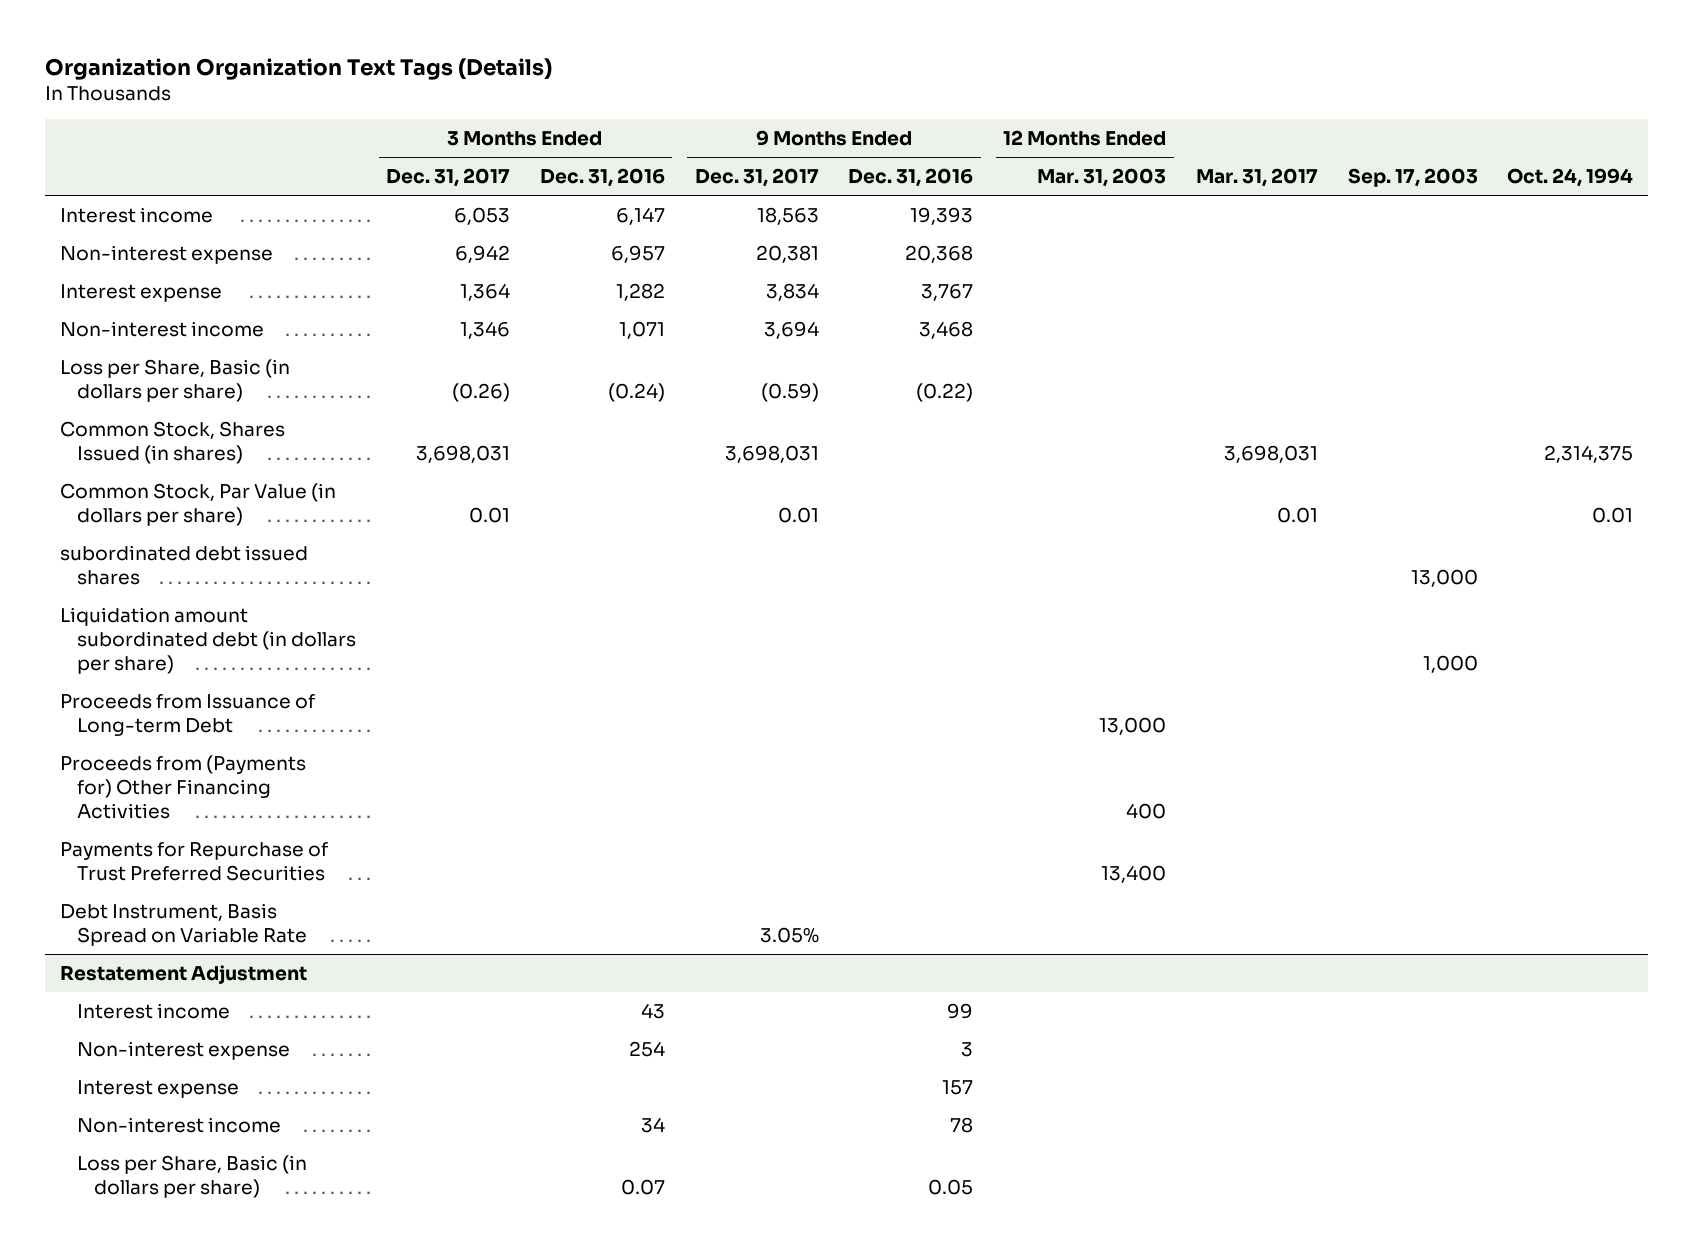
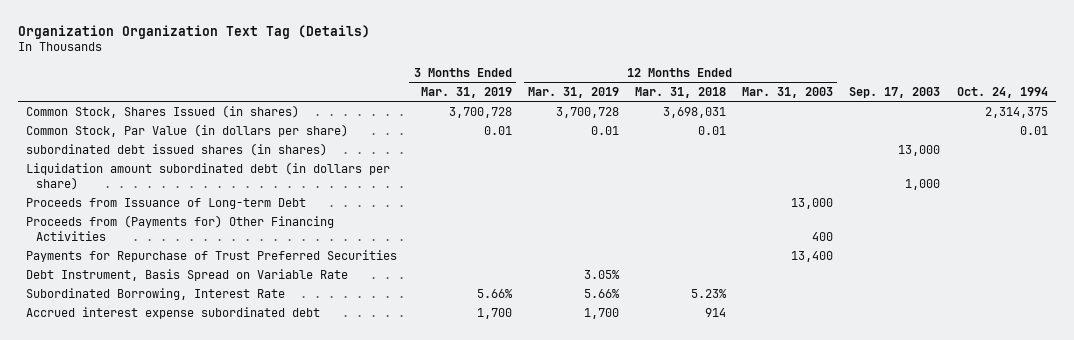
- Organization Organization Text Tags (Details)
+ Organization Organization Text Tag (Details)
- | 3 Months Ended Dec. 31, 2017 | 3 Months Ended Dec. 31, 2016 | 9 Months Ended Dec. 31, 2017 | 9 Months Ended Dec. 31, 2016 | 12 Months Ended Mar. 31, 2003 | Mar. 31, 2017 | Sep. 17, 2003 | Oct. 24, 1994
+ | 3 Months Ended Mar. 31, 2019 | 12 Months Ended Mar. 31, 2019 | 12 Months Ended Mar. 31, 2018 | 12 Months Ended Mar. 31, 2003 | Sep. 17, 2003 | Oct. 24, 1994
- Interest income | 6,053 | 6,147 | 18,563 | 19,393 | | | |
- Non-interest expense | 6,942 | 6,957 | 20,381 | 20,368 | | | |
- Interest expense | 1,364 | 1,282 | 3,834 | 3,767 | | | |
- Non-interest income | 1,346 | 1,071 | 3,694 | 3,468 | | | |
- Loss per Share, Basic (in dollars per share) | (0.26) | (0.24) | (0.59) | (0.22) | | | |
- subordinated debt issued shares | | | | | | | 13,000 |
+ subordinated debt issued shares (in shares) | | | | | 13,000 |
- Restatement Adjustment
- Interest income | | 43 | | 99 | | | |
- Non-interest expense | | 254 | | 3 | | | |
- Interest expense | | | | 157 | | | |
- Non-interest income | | 34 | | 78 | | | |
- Loss per Share, Basic (in dollars per share) | | 0.07 | | 0.05 | | | |
+ Subordinated Borrowing, Interest Rate | 5.66% | 5.66% | 5.23% | | |
+ Accrued interest expense subordinated debt | 1,700 | 1,700 | 914 | | |

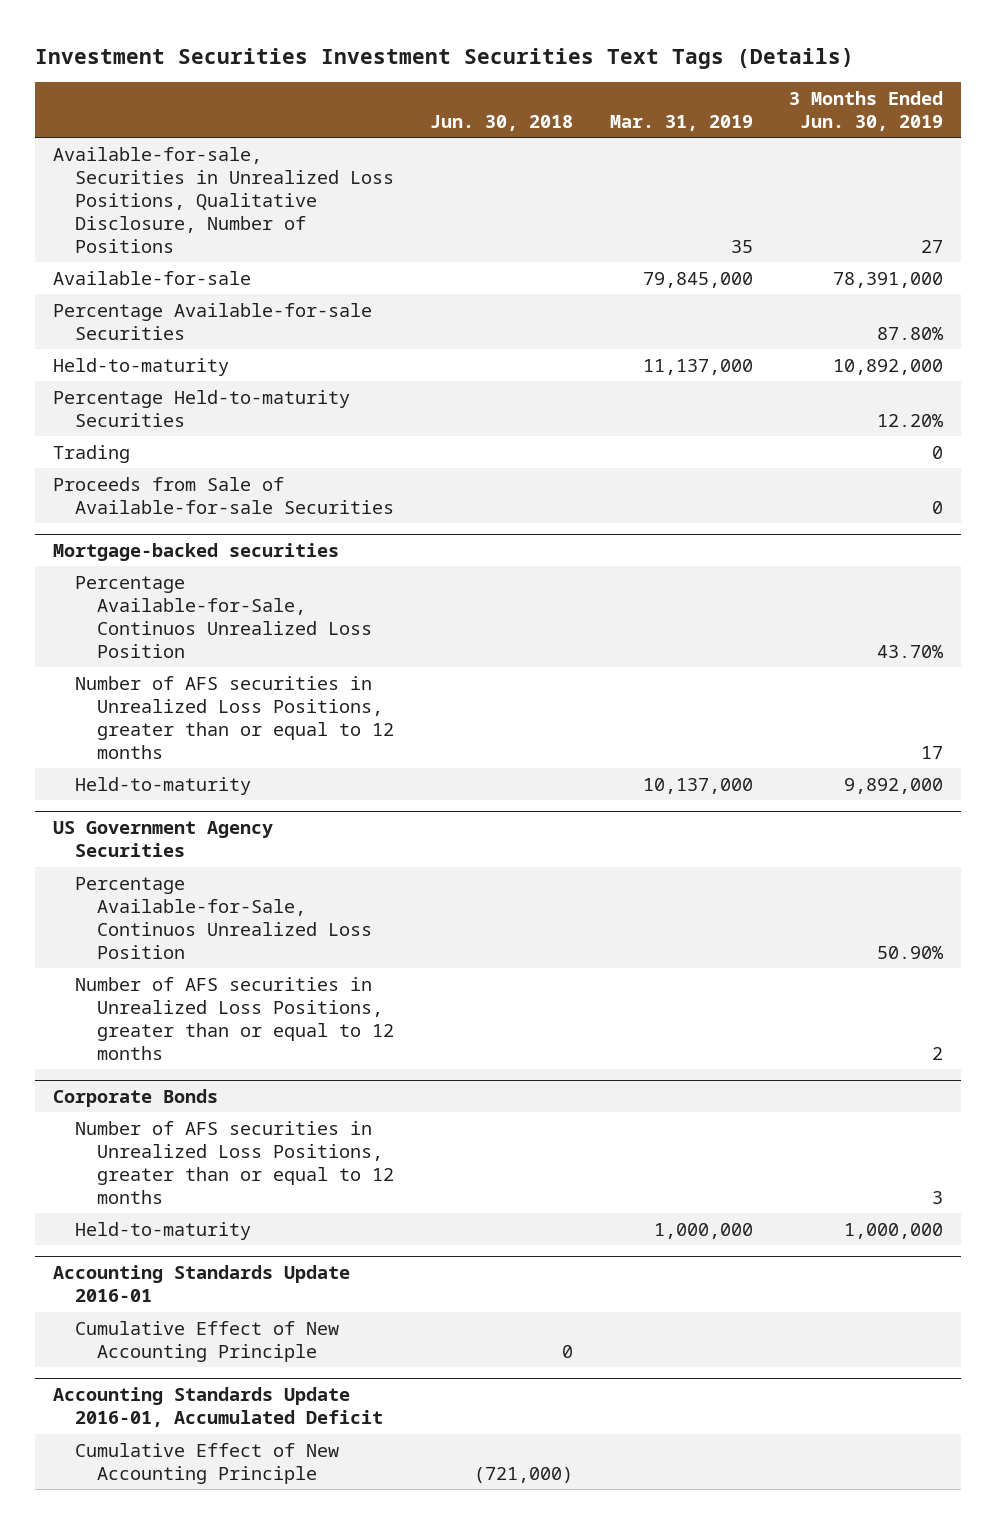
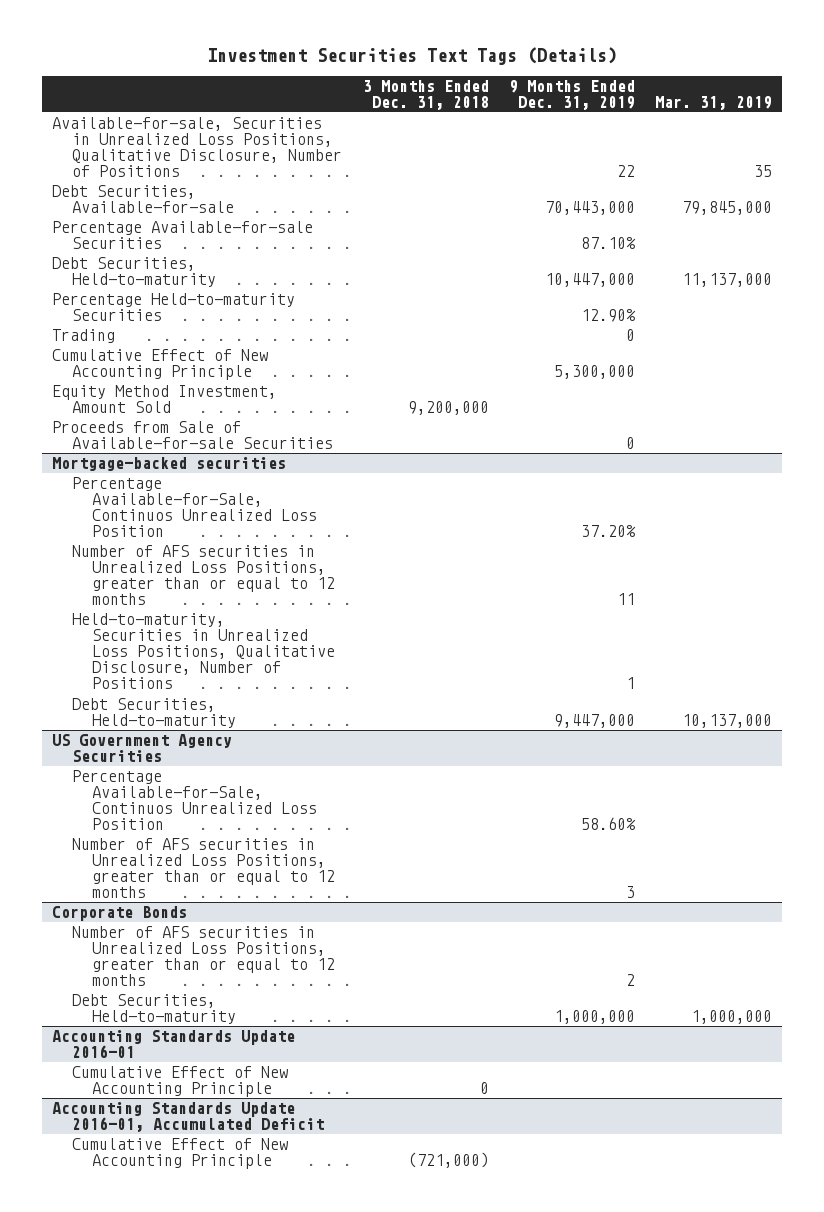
- Investment Securities Investment Securities Text Tags (Details)
+ Investment Securities Text Tags (Details)
- | Jun. 30, 2018 | Mar. 31, 2019 | 3 Months Ended Jun. 30, 2019
+ | 3 Months Ended Dec. 31, 2018 | 9 Months Ended Dec. 31, 2019 | Mar. 31, 2019
- Available-for-sale | | 79,845,000 | 78,391,000
+ Debt Securities, Available-for-sale | | 70,443,000 | 79,845,000
- Held-to-maturity | | 11,137,000 | 10,892,000
+ Debt Securities, Held-to-maturity | | 10,447,000 | 11,137,000
+ Cumulative Effect of New Accounting Principle | | 5,300,000 |
+ Equity Method Investment, Amount Sold | 9,200,000 | |
@ Mortgage-backed securities
- Held-to-maturity | | 10,137,000 | 9,892,000
+ Held-to-maturity, Securities in Unrealized Loss Positions, Qualitative Disclosure, Number of Positions | | 1 |
+ Debt Securities, Held-to-maturity | | 9,447,000 | 10,137,000
@ Corporate Bonds
- Held-to-maturity | | 1,000,000 | 1,000,000
+ Debt Securities, Held-to-maturity | | 1,000,000 | 1,000,000

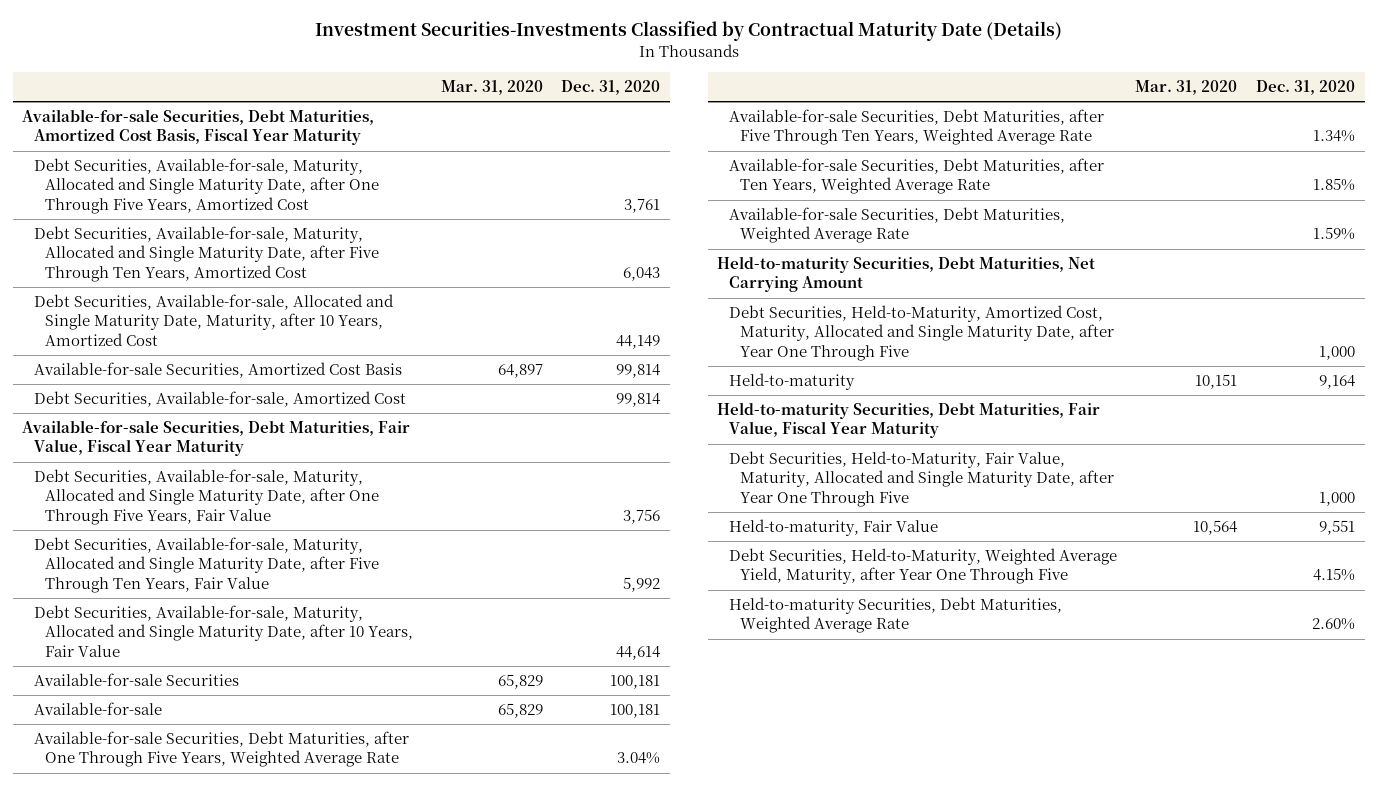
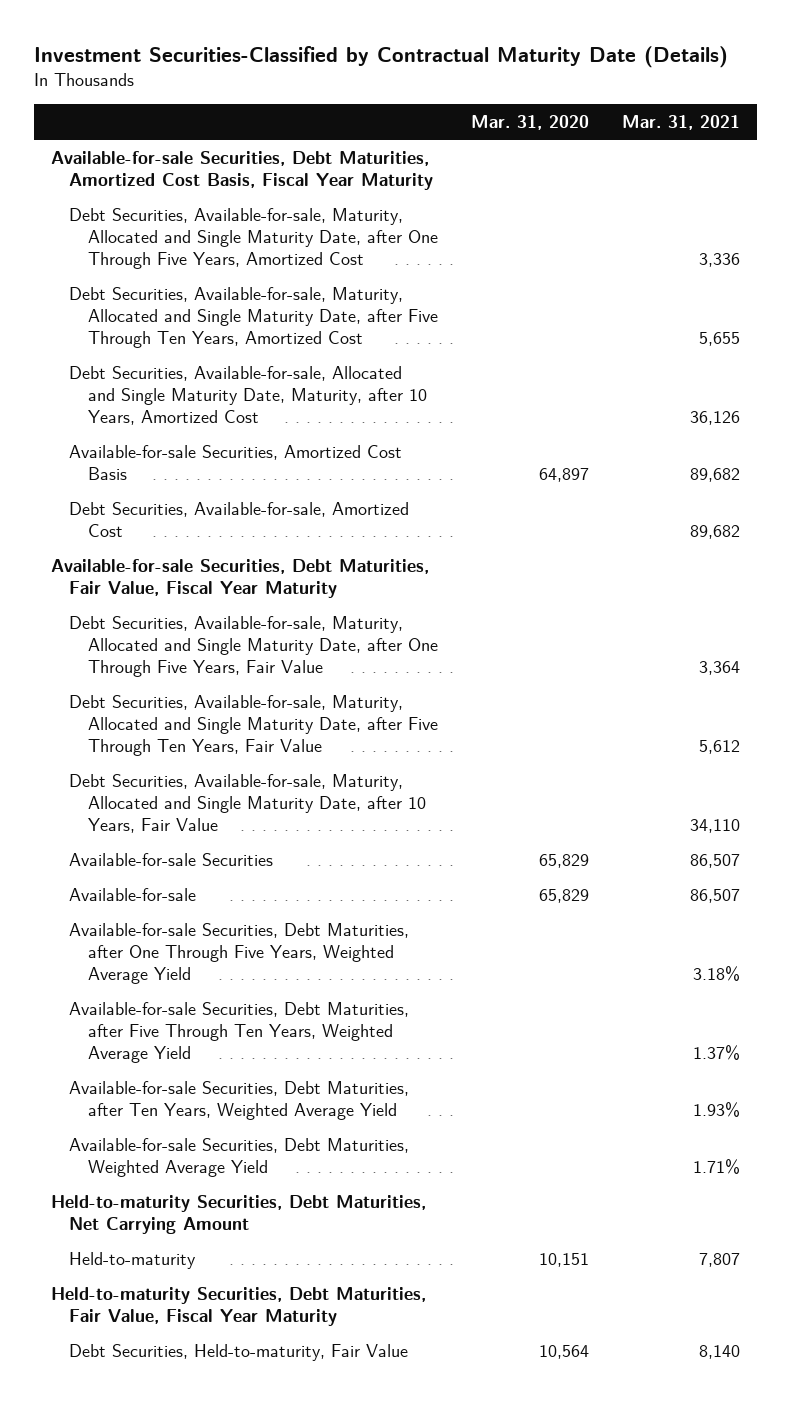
- Investment Securities-Investments Classified by Contractual Maturity Date (Details)
+ Investment Securities-Classified by Contractual Maturity Date (Details)
- | Mar. 31, 2020 | Dec. 31, 2020
+ | Mar. 31, 2020 | Mar. 31, 2021
- Available-for-sale Securities, Debt Maturities, after One Through Five Years, Weighted Average Rate | | 3.04%
- Available-for-sale Securities, Debt Maturities, after Five Through Ten Years, Weighted Average Rate | | 1.34%
- Available-for-sale Securities, Debt Maturities, after Ten Years, Weighted Average Rate | | 1.85%
- Available-for-sale Securities, Debt Maturities, Weighted Average Rate | | 1.59%
+ Available-for-sale Securities, Debt Maturities, after One Through Five Years, Weighted Average Yield | | 3.18%
+ Available-for-sale Securities, Debt Maturities, after Five Through Ten Years, Weighted Average Yield | | 1.37%
+ Available-for-sale Securities, Debt Maturities, after Ten Years, Weighted Average Yield | | 1.93%
+ Available-for-sale Securities, Debt Maturities, Weighted Average Yield | | 1.71%
- Debt Securities, Held-to-Maturity, Amortized Cost, Maturity, Allocated and Single Maturity Date, after Year One Through Five | | 1,000
- Debt Securities, Held-to-Maturity, Fair Value, Maturity, Allocated and Single Maturity Date, after Year One Through Five | | 1,000
- Held-to-maturity, Fair Value | 10,564 | 9,551
- Debt Securities, Held-to-Maturity, Weighted Average Yield, Maturity, after Year One Through Five | | 4.15%
- Held-to-maturity Securities, Debt Maturities, Weighted Average Rate | | 2.60%
+ Debt Securities, Held-to-maturity, Fair Value | 10,564 | 8,140

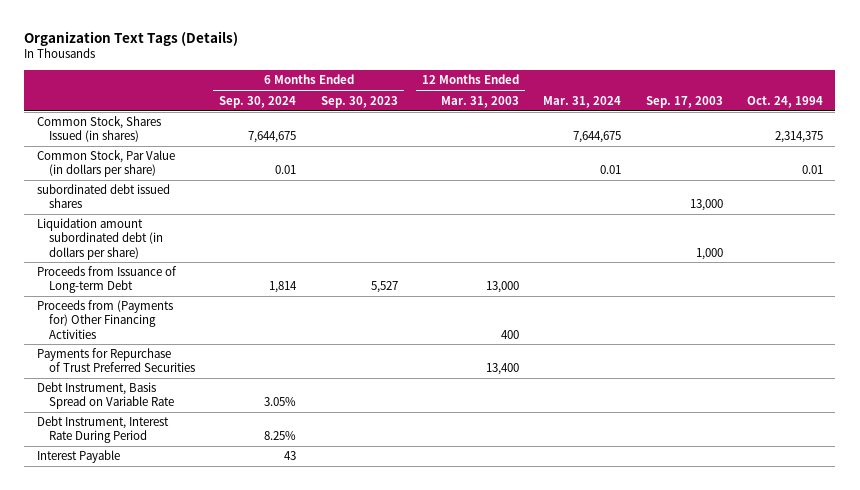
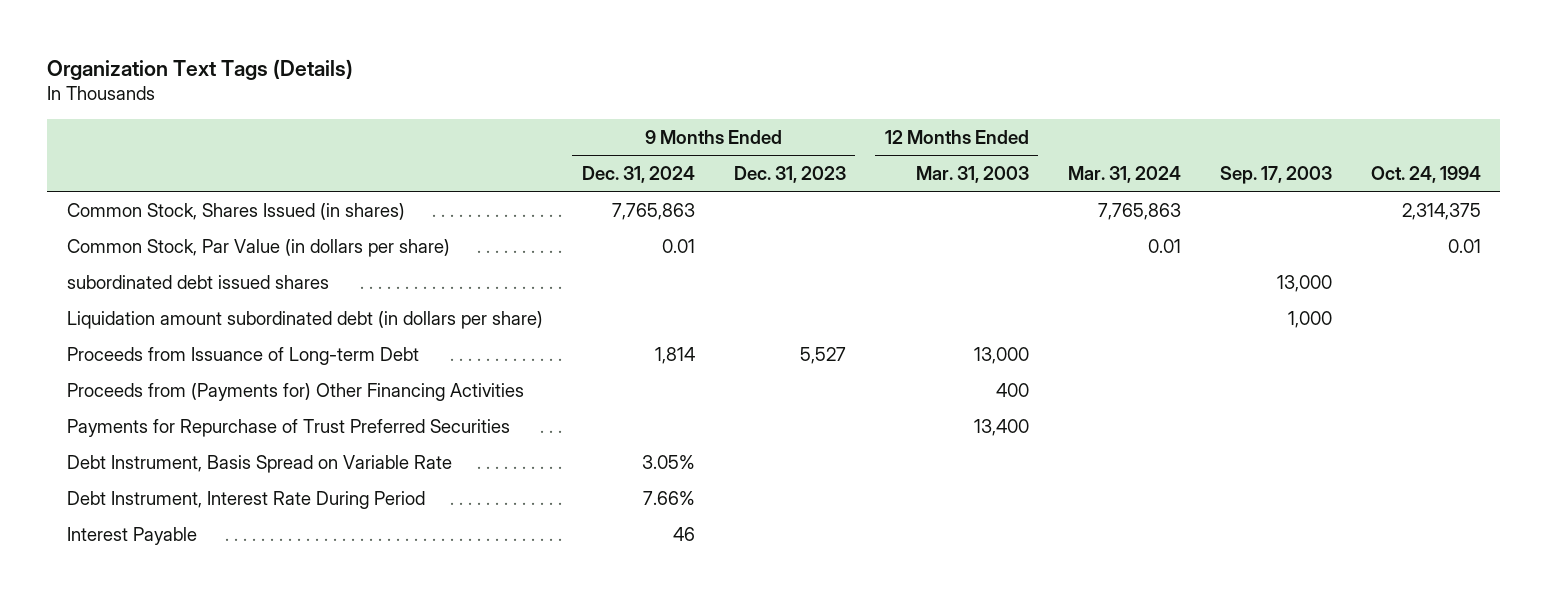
- | 6 Months Ended Sep. 30, 2024 | 6 Months Ended Sep. 30, 2023 | 12 Months Ended Mar. 31, 2003 | Mar. 31, 2024 | Sep. 17, 2003 | Oct. 24, 1994
+ | 9 Months Ended Dec. 31, 2024 | 9 Months Ended Dec. 31, 2023 | 12 Months Ended Mar. 31, 2003 | Mar. 31, 2024 | Sep. 17, 2003 | Oct. 24, 1994
- Common Stock, Shares Issued (in shares) | 7,644,675 | | | 7,644,675 | | 2,314,375
+ Common Stock, Shares Issued (in shares) | 7,765,863 | | | 7,765,863 | | 2,314,375

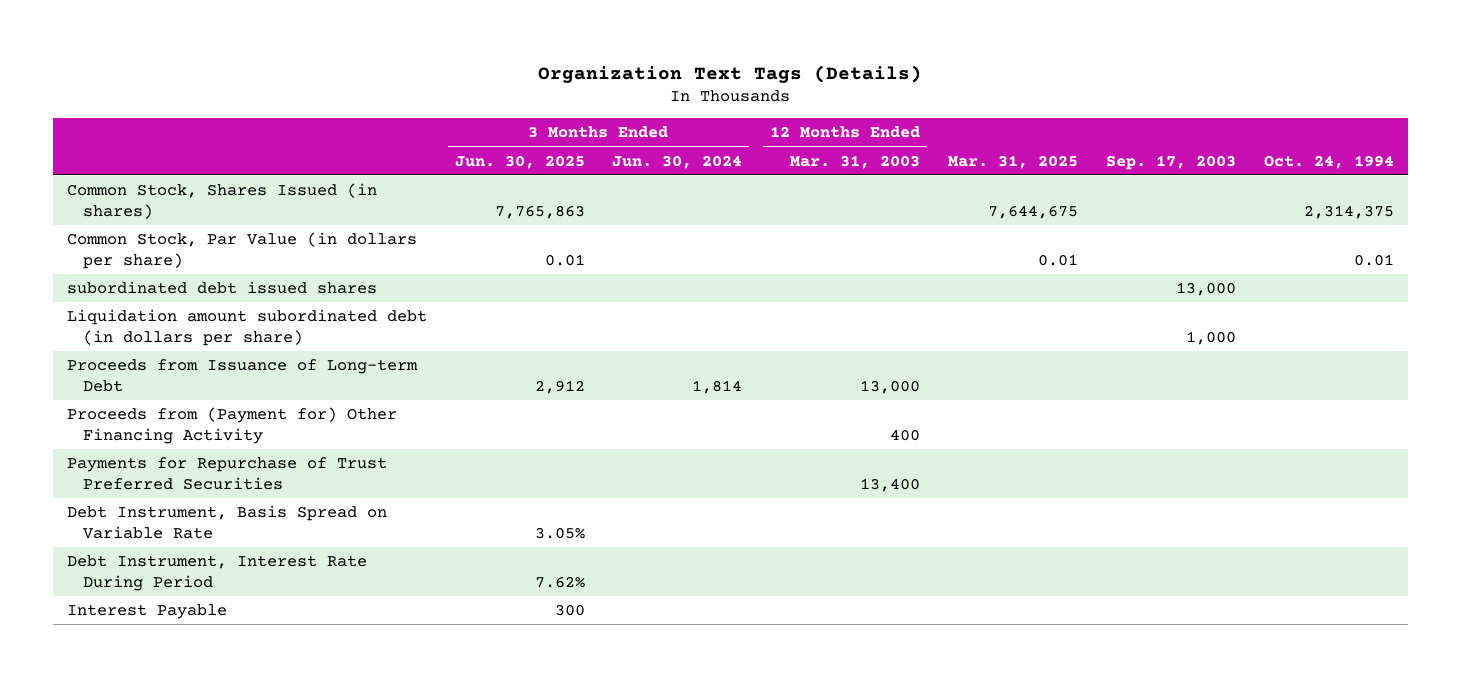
- | 9 Months Ended Dec. 31, 2024 | 9 Months Ended Dec. 31, 2023 | 12 Months Ended Mar. 31, 2003 | Mar. 31, 2024 | Sep. 17, 2003 | Oct. 24, 1994
+ | 3 Months Ended Jun. 30, 2025 | 3 Months Ended Jun. 30, 2024 | 12 Months Ended Mar. 31, 2003 | Mar. 31, 2025 | Sep. 17, 2003 | Oct. 24, 1994
- Proceeds from (Payments for) Other Financing Activities | | | 400 | | |
+ Proceeds from (Payment for) Other Financing Activity | | | 400 | | |

